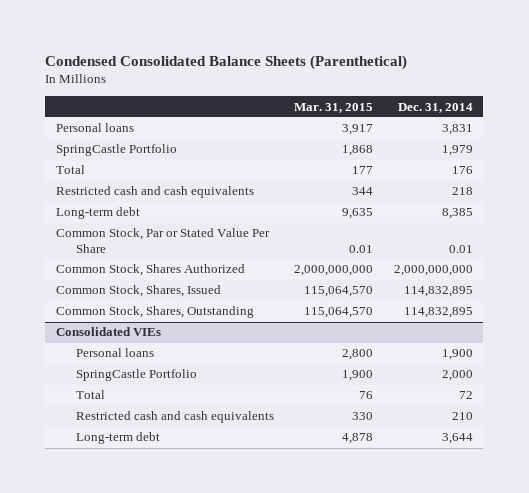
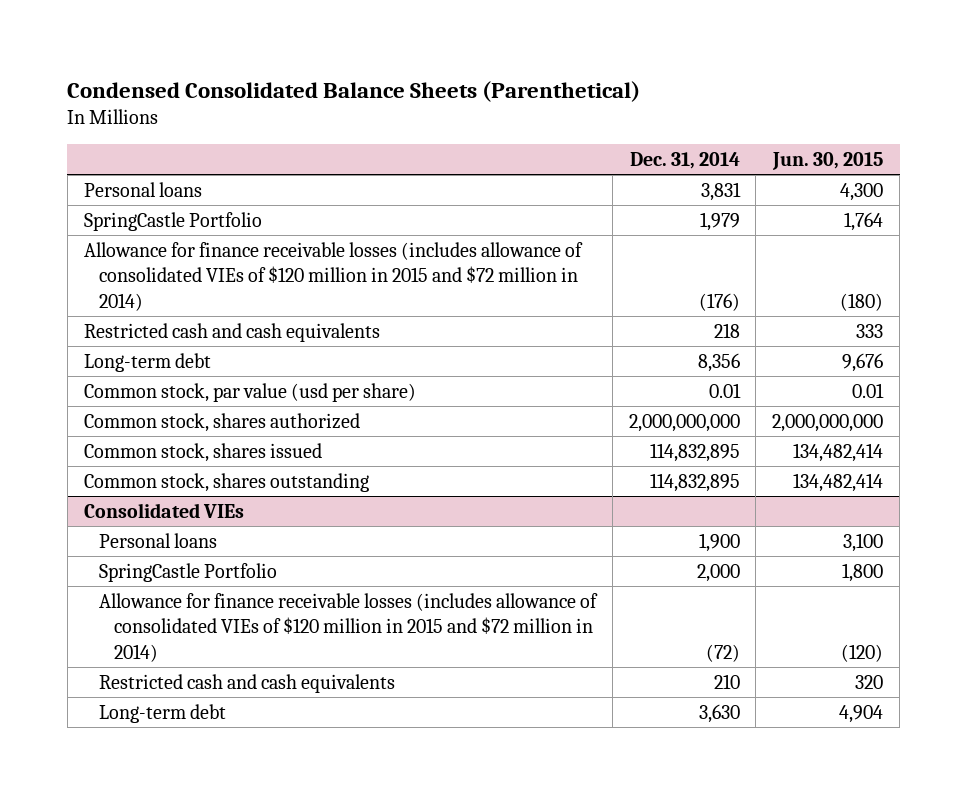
- | Mar. 31, 2015 | Dec. 31, 2014
+ | Dec. 31, 2014 | Jun. 30, 2015
- Total | 177 | 176
+ Allowance for finance receivable losses (includes allowance of consolidated VIEs of $120 million in 2015 and $72 million in 2014) | (176) | (180)
- Long-term debt | 9,635 | 8,385
- Common Stock, Par or Stated Value Per Share | 0.01 | 0.01
- Common Stock, Shares Authorized | 2,000,000,000 | 2,000,000,000
- Common Stock, Shares, Issued | 115,064,570 | 114,832,895
- Common Stock, Shares, Outstanding | 115,064,570 | 114,832,895
+ Long-term debt | 8,356 | 9,676
+ Common stock, par value (usd per share) | 0.01 | 0.01
+ Common stock, shares authorized | 2,000,000,000 | 2,000,000,000
+ Common stock, shares issued | 114,832,895 | 134,482,414
+ Common stock, shares outstanding | 114,832,895 | 134,482,414
@ Consolidated VIEs
- Total | 76 | 72
+ Allowance for finance receivable losses (includes allowance of consolidated VIEs of $120 million in 2015 and $72 million in 2014) | (72) | (120)
- Long-term debt | 4,878 | 3,644
+ Long-term debt | 3,630 | 4,904

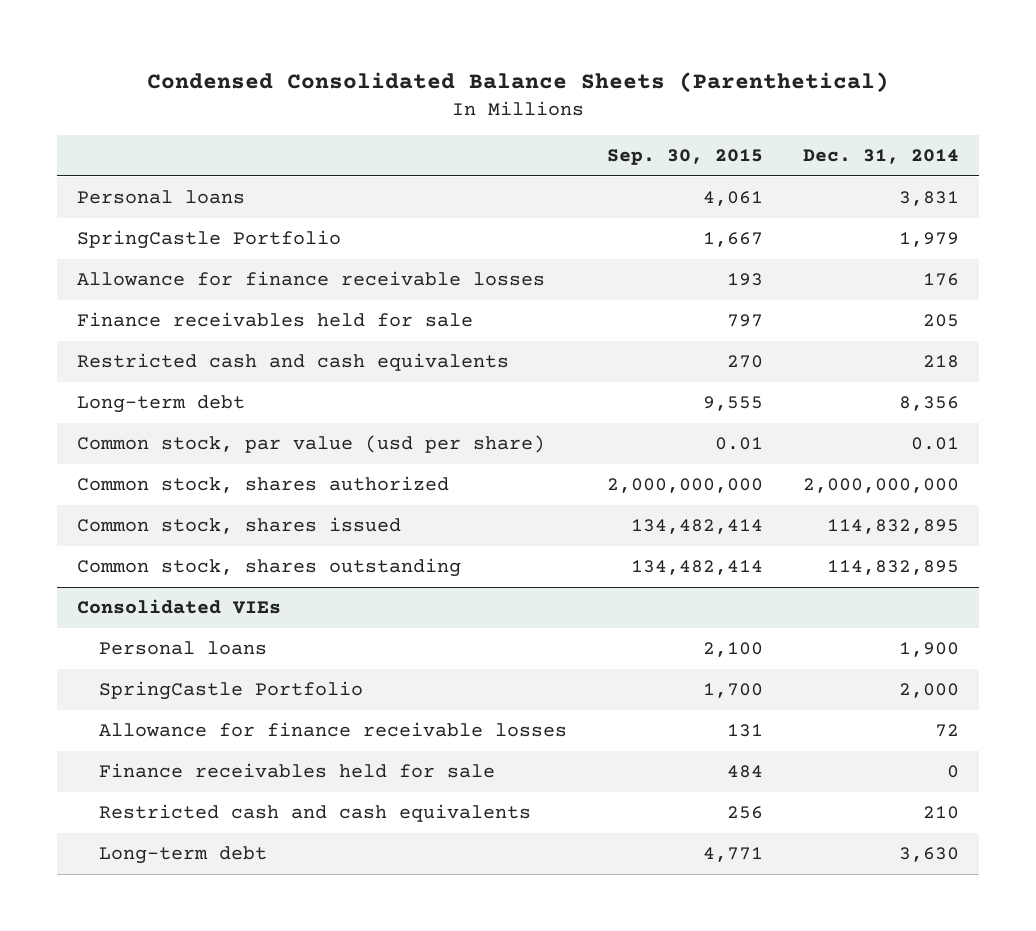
- | Dec. 31, 2014 | Jun. 30, 2015
+ | Sep. 30, 2015 | Dec. 31, 2014
- Allowance for finance receivable losses (includes allowance of consolidated VIEs of $120 million in 2015 and $72 million in 2014) | (176) | (180)
+ Allowance for finance receivable losses | 193 | 176
+ Finance receivables held for sale | 797 | 205
@ Consolidated VIEs
- Allowance for finance receivable losses (includes allowance of consolidated VIEs of $120 million in 2015 and $72 million in 2014) | (72) | (120)
+ Allowance for finance receivable losses | 131 | 72
+ Finance receivables held for sale | 484 | 0

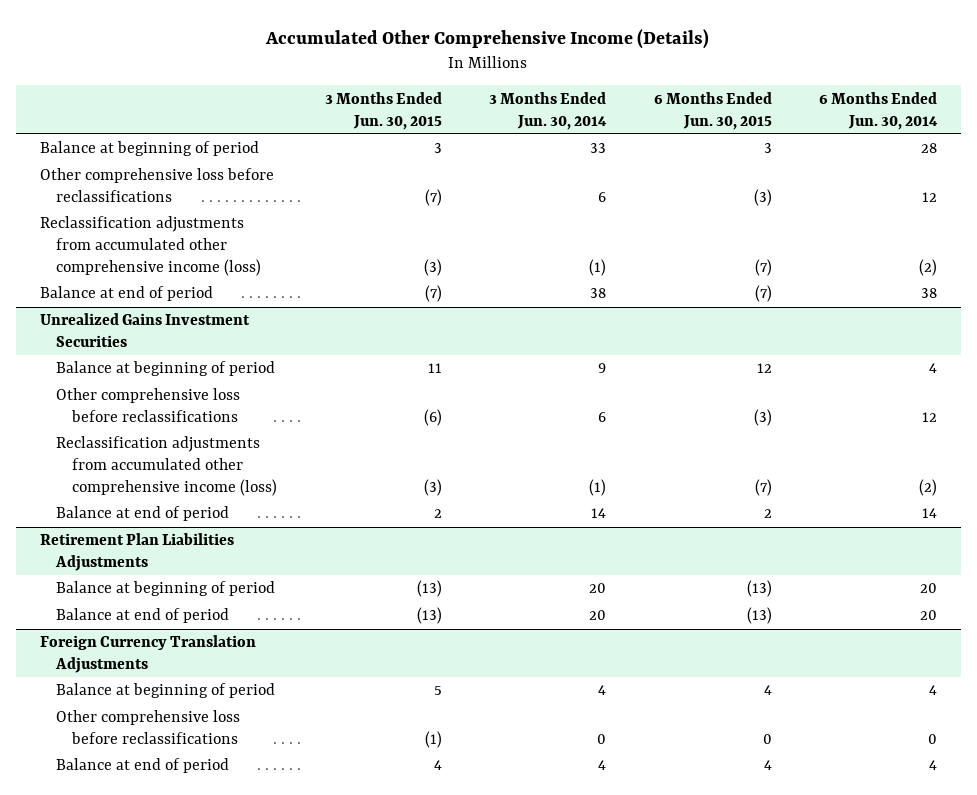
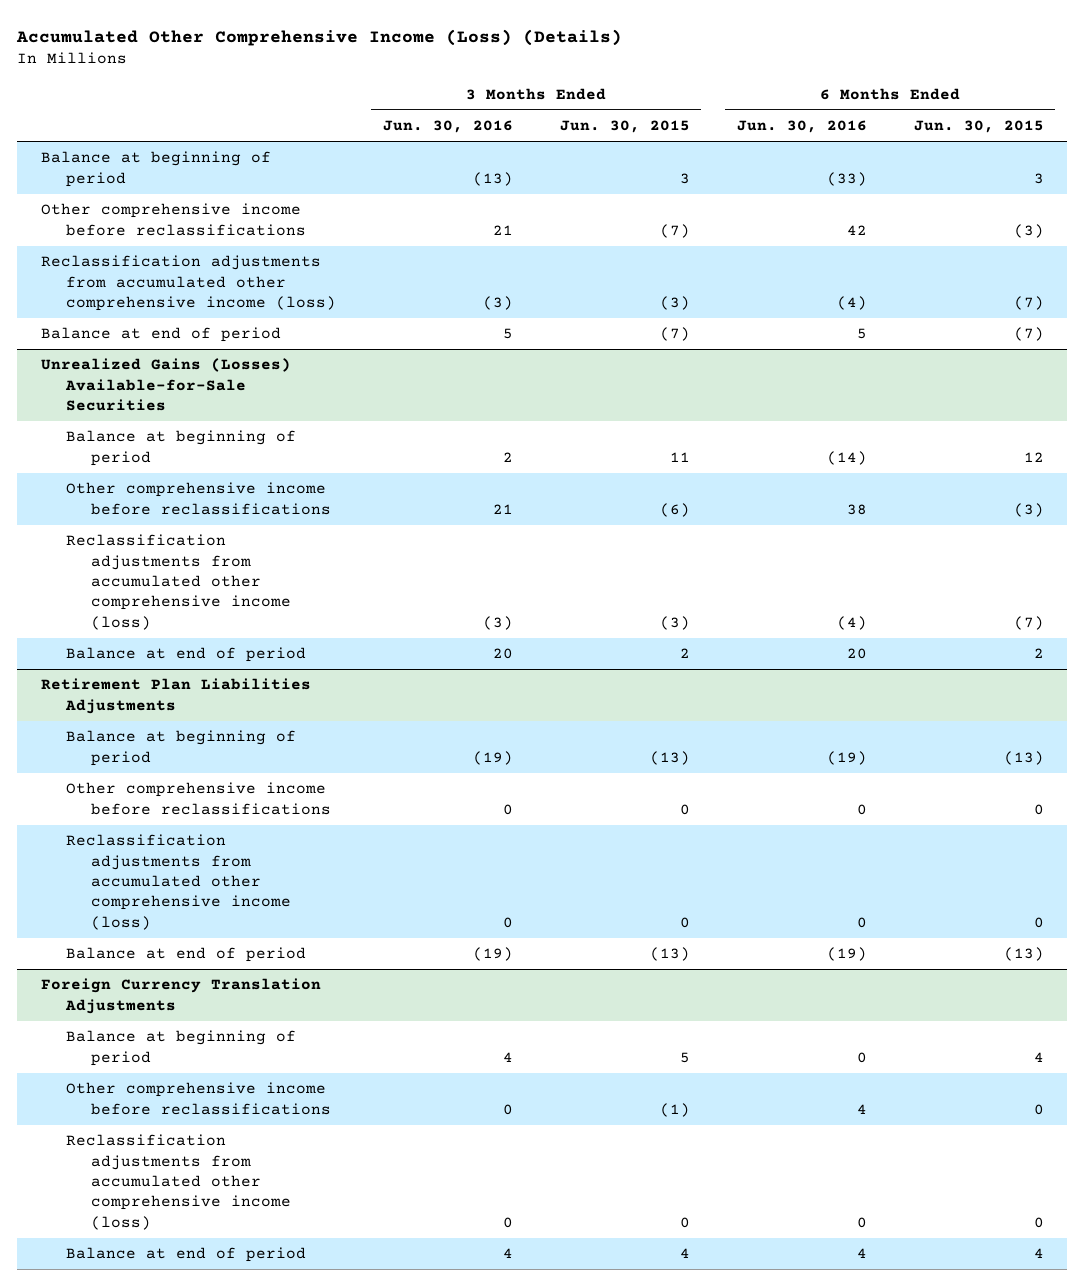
- Accumulated Other Comprehensive Income (Details)
+ Accumulated Other Comprehensive Income (Loss) (Details)
- | 3 Months Ended Jun. 30, 2015 | 3 Months Ended Jun. 30, 2014 | 6 Months Ended Jun. 30, 2015 | 6 Months Ended Jun. 30, 2014
+ | 3 Months Ended Jun. 30, 2016 | 3 Months Ended Jun. 30, 2015 | 6 Months Ended Jun. 30, 2016 | 6 Months Ended Jun. 30, 2015
- Other comprehensive loss before reclassifications | (7) | 6 | (3) | 12
+ Other comprehensive income before reclassifications | 21 | (7) | 42 | (3)
- Unrealized Gains Investment Securities
+ Unrealized Gains (Losses) Available-for-Sale Securities
- Other comprehensive loss before reclassifications | (6) | 6 | (3) | 12
+ Other comprehensive income before reclassifications | 21 | (6) | 38 | (3)
@ Retirement Plan Liabilities Adjustments
+ Other comprehensive income before reclassifications | 0 | 0 | 0 | 0
+ Reclassification adjustments from accumulated other comprehensive income (loss) | 0 | 0 | 0 | 0
@ Foreign Currency Translation Adjustments
- Other comprehensive loss before reclassifications | (1) | 0 | 0 | 0
+ Other comprehensive income before reclassifications | 0 | (1) | 4 | 0
+ Reclassification adjustments from accumulated other comprehensive income (loss) | 0 | 0 | 0 | 0

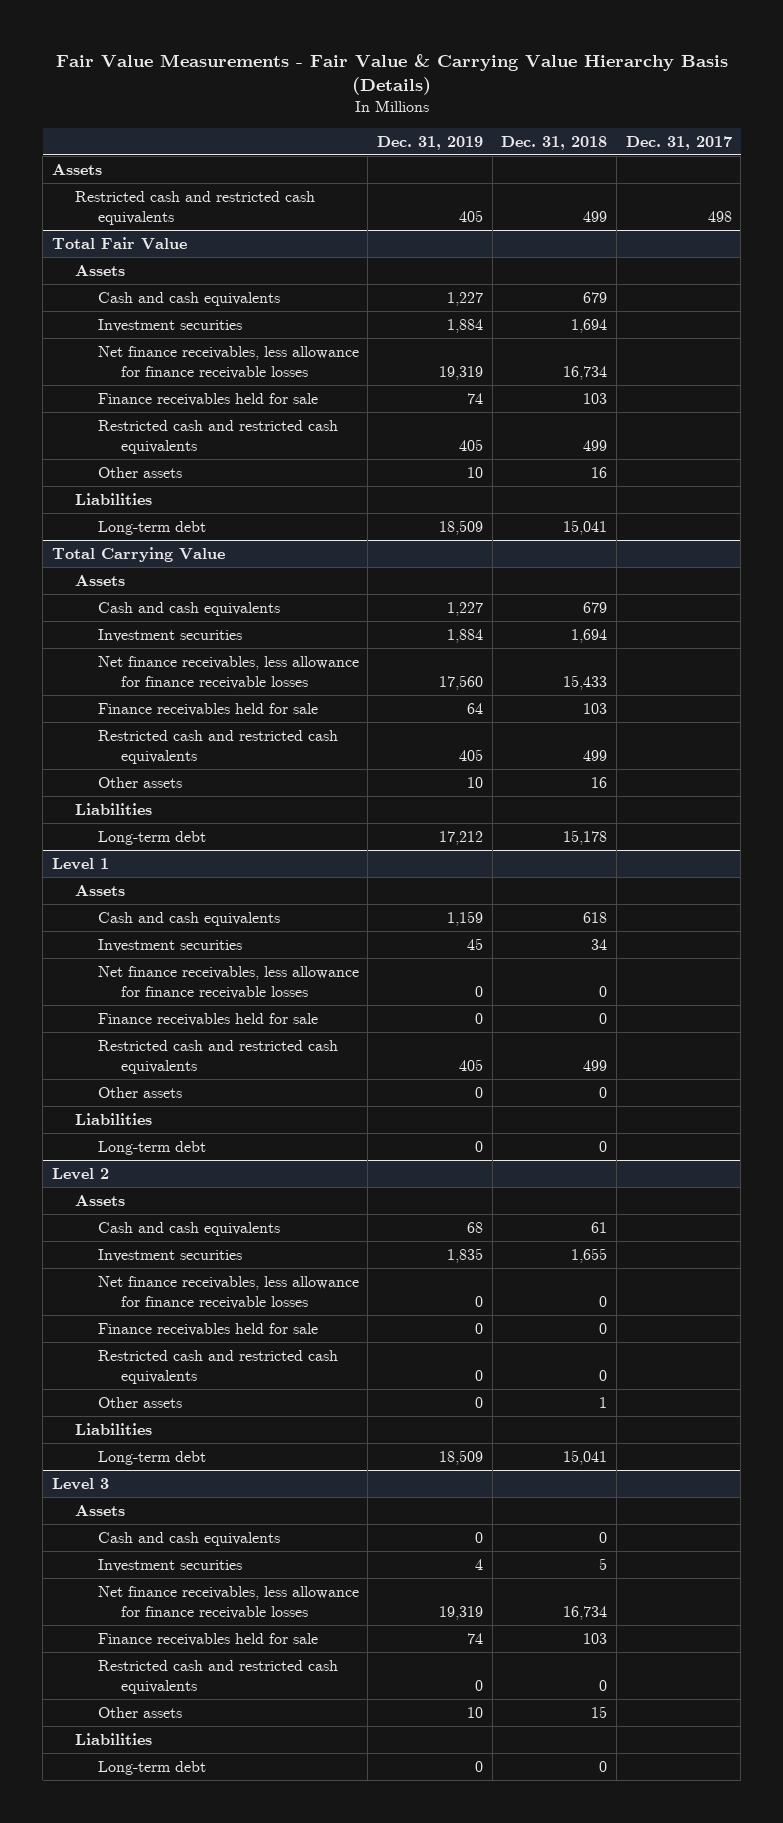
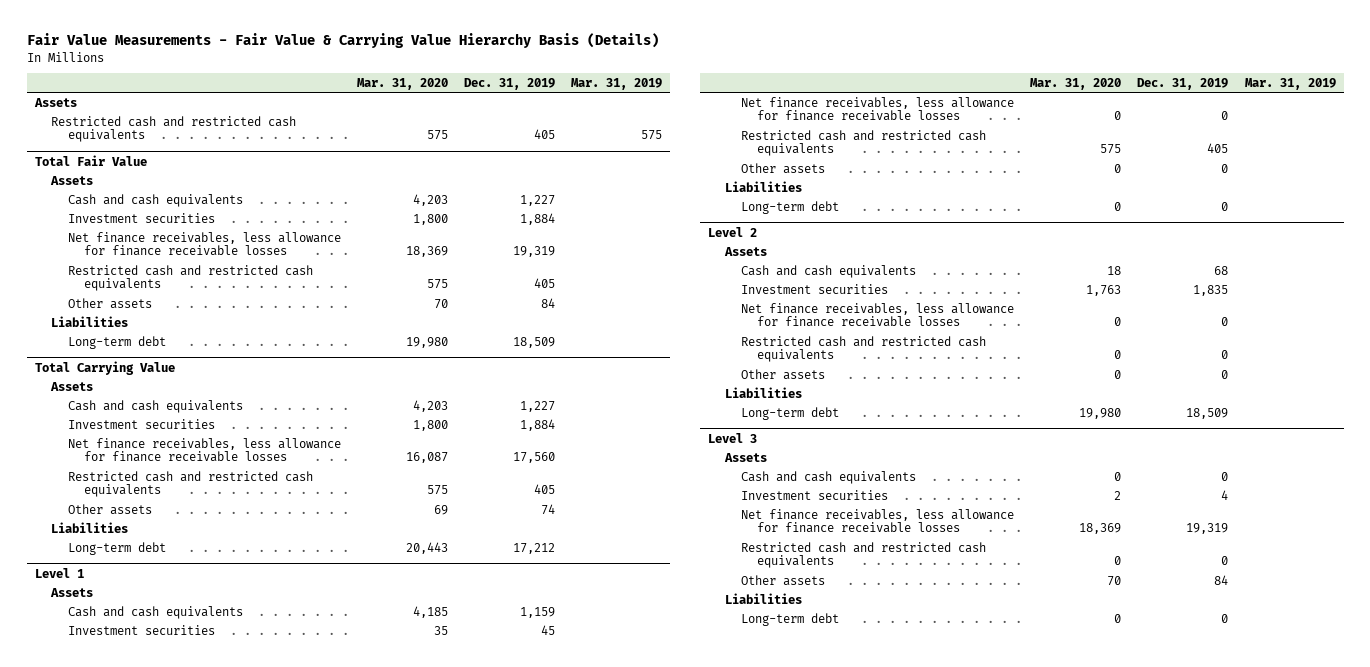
- | Dec. 31, 2019 | Dec. 31, 2018 | Dec. 31, 2017
+ | Mar. 31, 2020 | Dec. 31, 2019 | Mar. 31, 2019
@ Total Fair Value
- Finance receivables held for sale | 74 | 103 |
- Other assets | 10 | 16 |
+ Other assets | 70 | 84 |
@ Total Carrying Value
- Finance receivables held for sale | 64 | 103 |
- Other assets | 10 | 16 |
+ Other assets | 69 | 74 |
@ Level 1
- Finance receivables held for sale | 0 | 0 |
@ Level 2
- Finance receivables held for sale | 0 | 0 |
@ Level 3
- Finance receivables held for sale | 74 | 103 |
- Other assets | 10 | 15 |
+ Other assets | 70 | 84 |

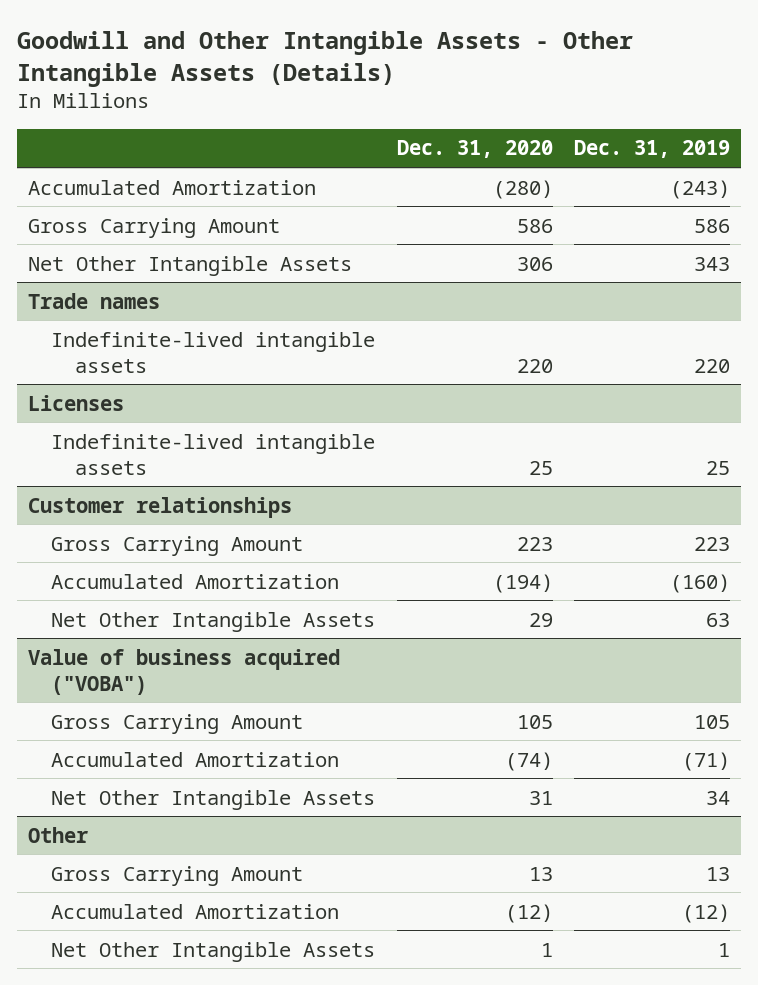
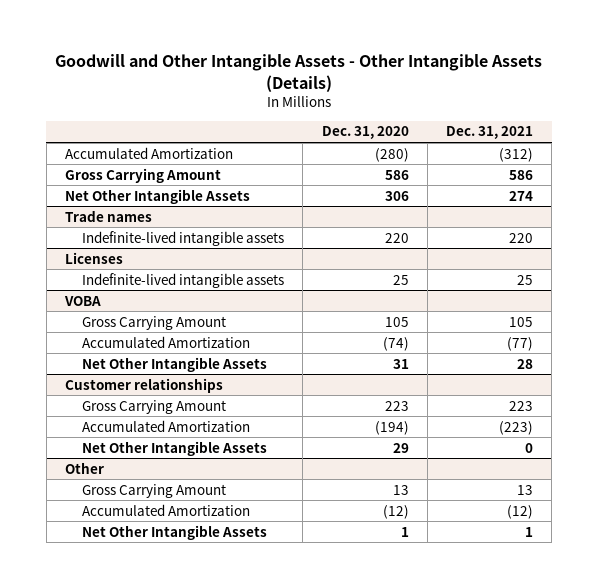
- | Dec. 31, 2020 | Dec. 31, 2019
+ | Dec. 31, 2020 | Dec. 31, 2021
+ VOBA
+ Gross Carrying Amount | 105 | 105
+ Accumulated Amortization | (74) | (77)
+ Net Other Intangible Assets | 31 | 28
- Value of business acquired ("VOBA")
- Gross Carrying Amount | 105 | 105
- Accumulated Amortization | (74) | (71)
- Net Other Intangible Assets | 31 | 34

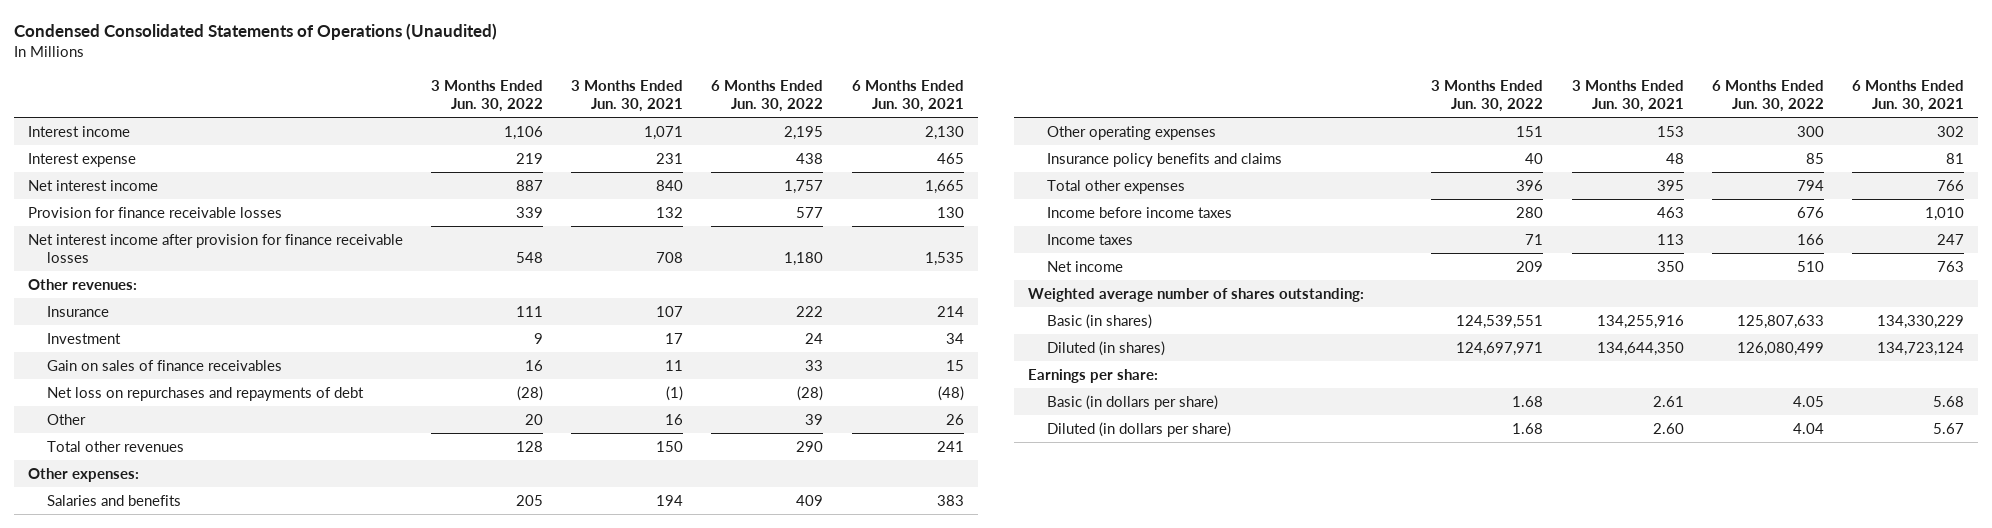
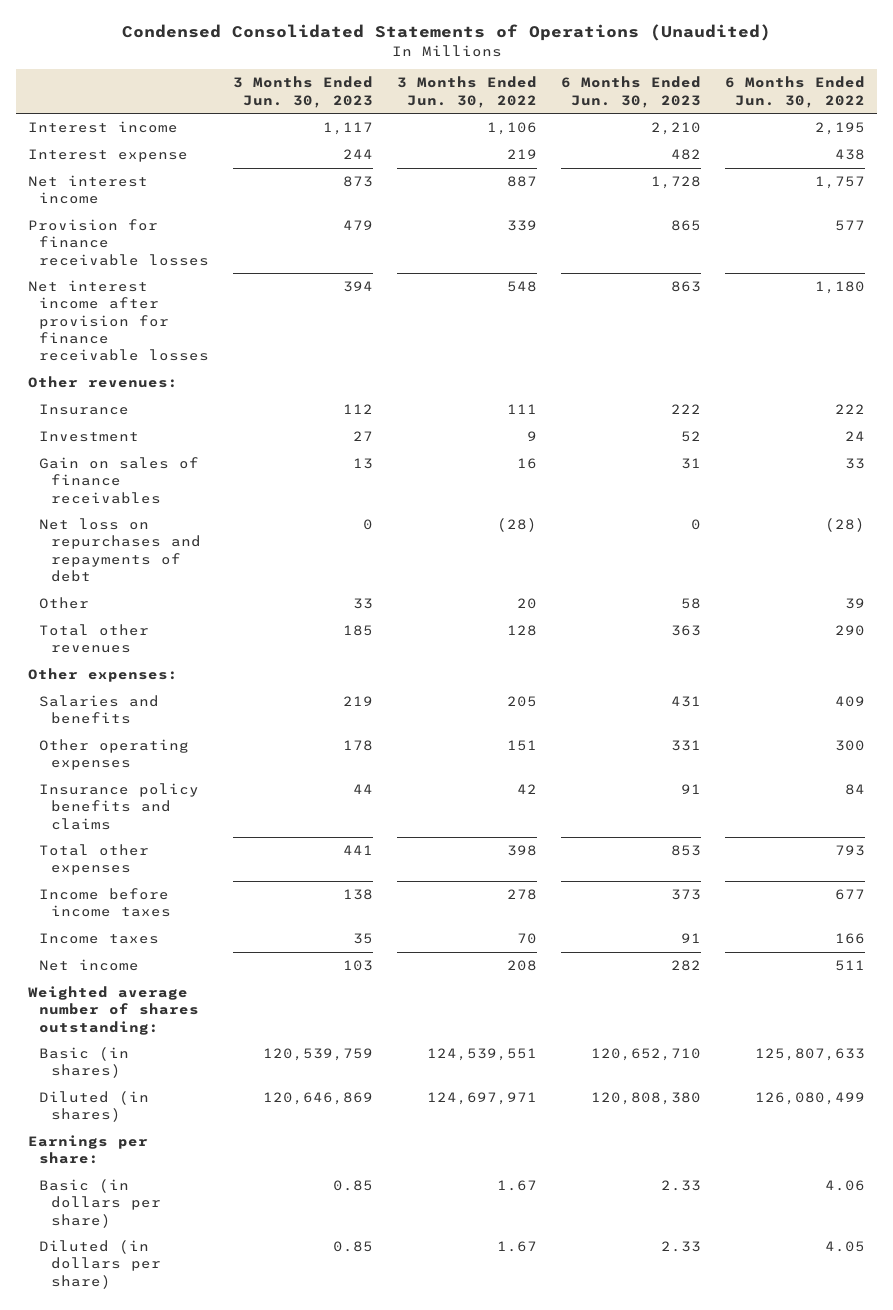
- | 3 Months Ended Jun. 30, 2022 | 3 Months Ended Jun. 30, 2021 | 6 Months Ended Jun. 30, 2022 | 6 Months Ended Jun. 30, 2021
+ | 3 Months Ended Jun. 30, 2023 | 3 Months Ended Jun. 30, 2022 | 6 Months Ended Jun. 30, 2023 | 6 Months Ended Jun. 30, 2022
- Insurance policy benefits and claims | 40 | 48 | 85 | 81
- Total other expenses | 396 | 395 | 794 | 766
- Income before income taxes | 280 | 463 | 676 | 1,010
- Income taxes | 71 | 113 | 166 | 247
- Net income | 209 | 350 | 510 | 763
+ Insurance policy benefits and claims | 44 | 42 | 91 | 84
+ Total other expenses | 441 | 398 | 853 | 793
+ Income before income taxes | 138 | 278 | 373 | 677
+ Income taxes | 35 | 70 | 91 | 166
+ Net income | 103 | 208 | 282 | 511
- Basic (in dollars per share) | 1.68 | 2.61 | 4.05 | 5.68
- Diluted (in dollars per share) | 1.68 | 2.60 | 4.04 | 5.67
+ Basic (in dollars per share) | 0.85 | 1.67 | 2.33 | 4.06
+ Diluted (in dollars per share) | 0.85 | 1.67 | 2.33 | 4.05

